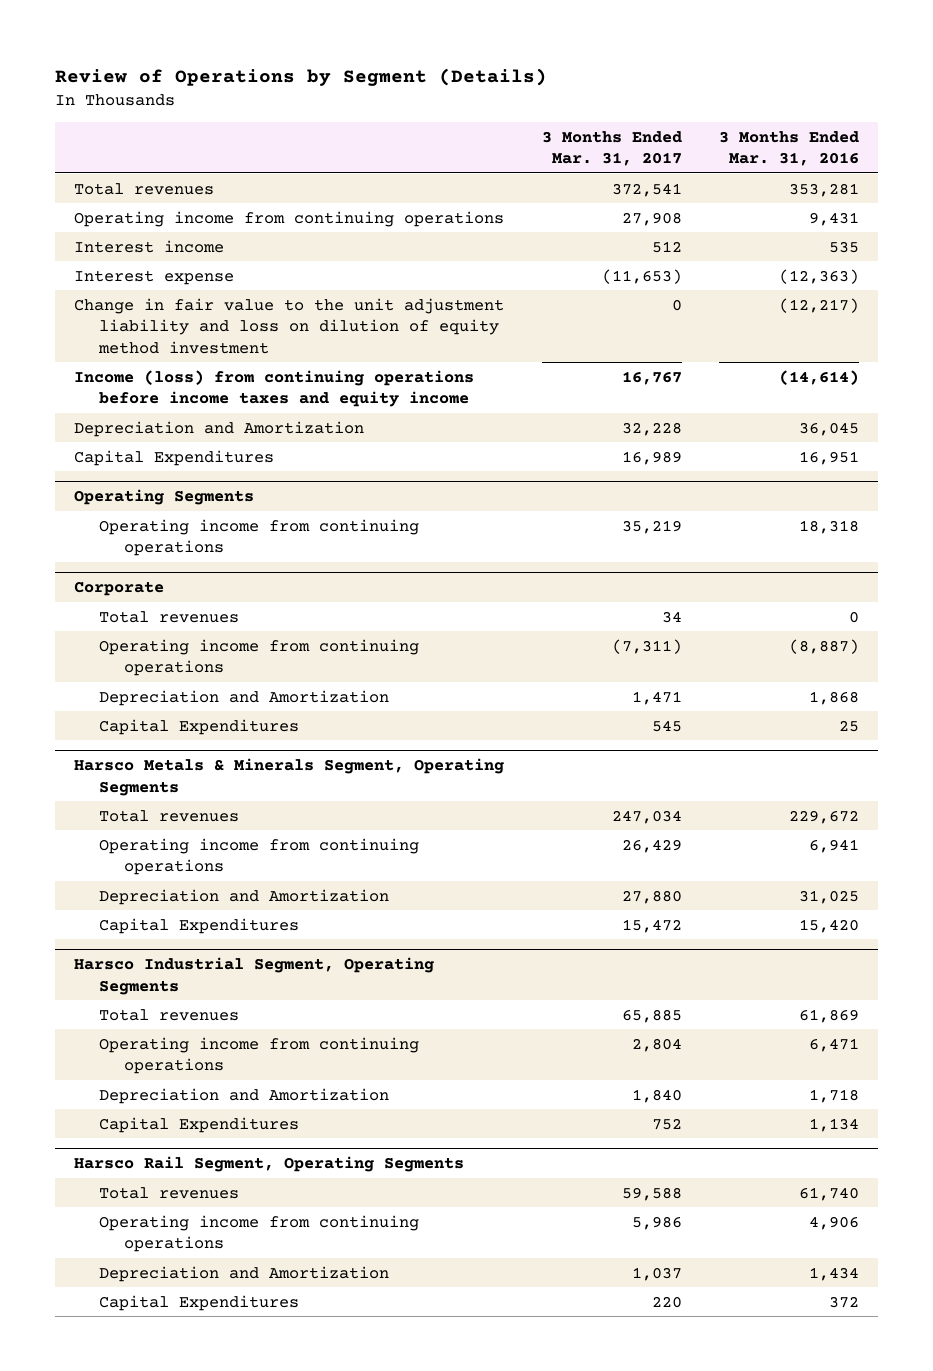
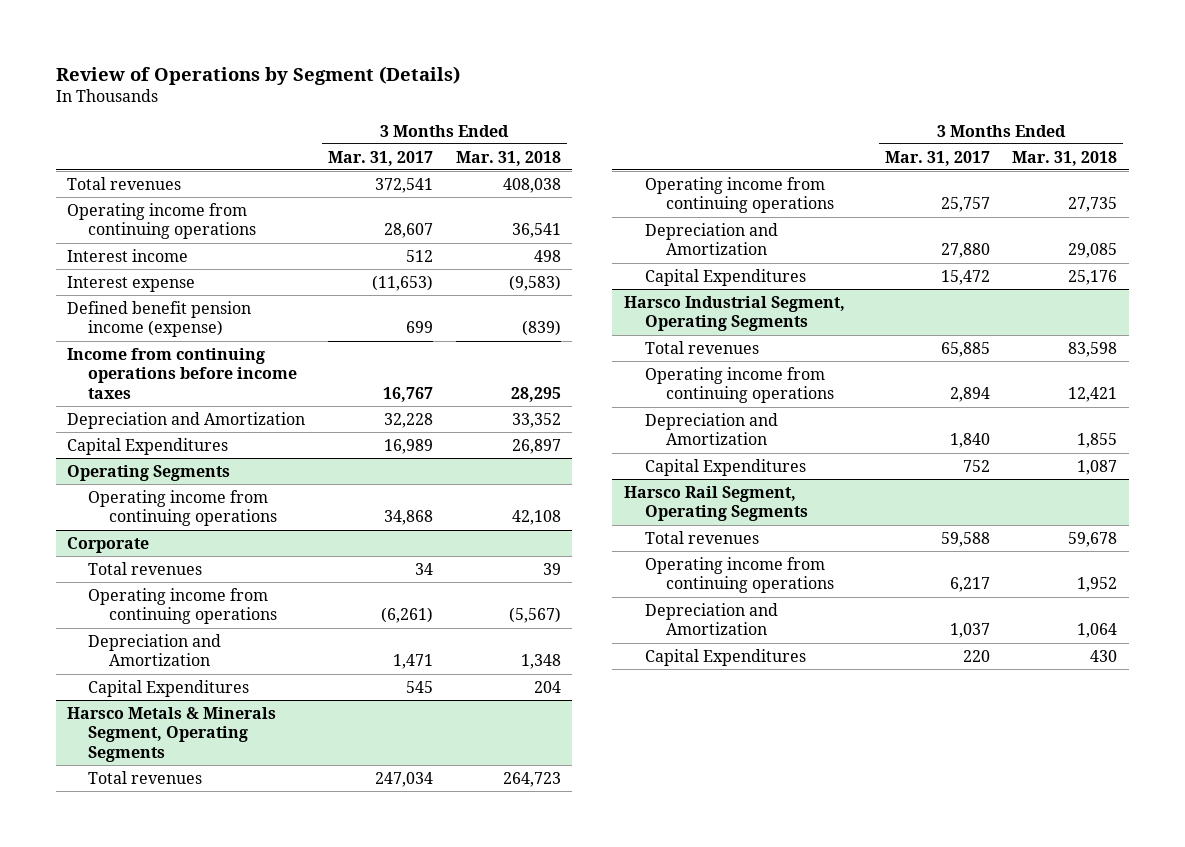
- | 3 Months Ended Mar. 31, 2017 | 3 Months Ended Mar. 31, 2016
+ | 3 Months Ended Mar. 31, 2017 | 3 Months Ended Mar. 31, 2018
- Operating income from continuing operations | 27,908 | 9,431
+ Operating income from continuing operations | 28,607 | 36,541
- Change in fair value to the unit adjustment liability and loss on dilution of equity method investment | 0 | (12,217)
- Income (loss) from continuing operations before income taxes and equity income | 16,767 | (14,614)
+ Defined benefit pension income (expense) | 699 | (839)
+ Income from continuing operations before income taxes | 16,767 | 28,295
@ Operating Segments
- Operating income from continuing operations | 35,219 | 18,318
+ Operating income from continuing operations | 34,868 | 42,108
@ Corporate
- Operating income from continuing operations | (7,311) | (8,887)
+ Operating income from continuing operations | (6,261) | (5,567)
@ Harsco Metals & Minerals Segment, Operating Segments
- Operating income from continuing operations | 26,429 | 6,941
+ Operating income from continuing operations | 25,757 | 27,735
@ Harsco Industrial Segment, Operating Segments
- Operating income from continuing operations | 2,804 | 6,471
+ Operating income from continuing operations | 2,894 | 12,421
@ Harsco Rail Segment, Operating Segments
- Operating income from continuing operations | 5,986 | 4,906
+ Operating income from continuing operations | 6,217 | 1,952

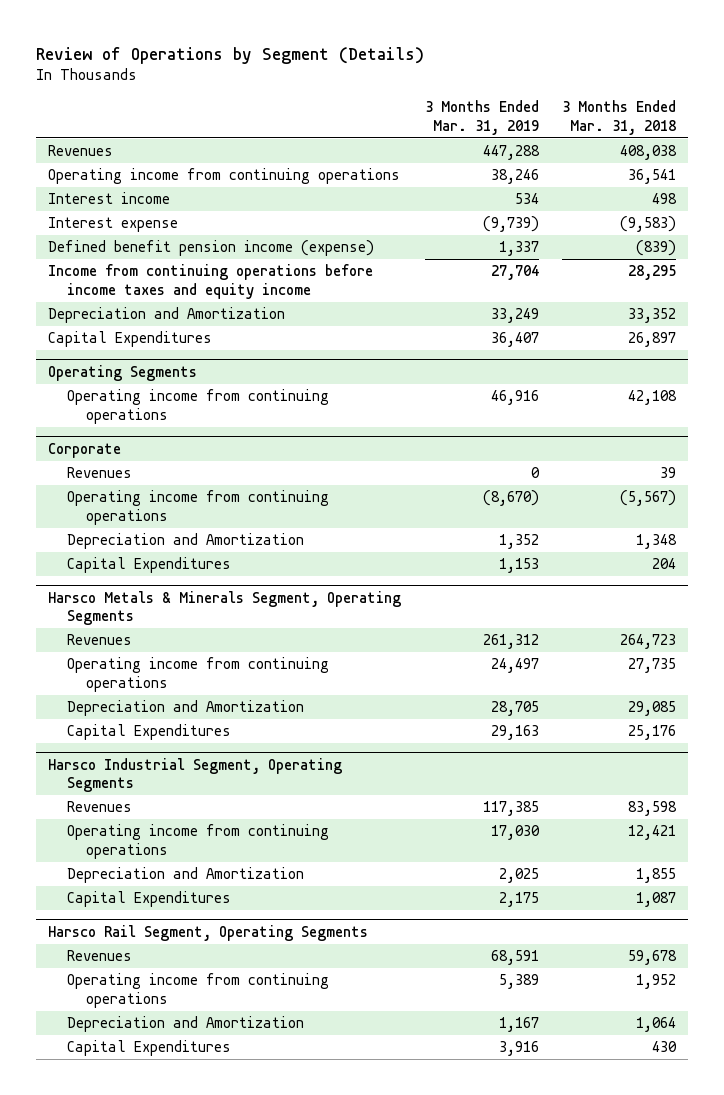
- | 3 Months Ended Mar. 31, 2017 | 3 Months Ended Mar. 31, 2018
+ | 3 Months Ended Mar. 31, 2019 | 3 Months Ended Mar. 31, 2018
- Total revenues | 372,541 | 408,038
+ Revenues | 447,288 | 408,038
- Income from continuing operations before income taxes | 16,767 | 28,295
+ Income from continuing operations before income taxes and equity income | 27,704 | 28,295
@ Corporate
- Total revenues | 34 | 39
+ Revenues | 0 | 39
@ Harsco Metals & Minerals Segment, Operating Segments
- Total revenues | 247,034 | 264,723
+ Revenues | 261,312 | 264,723
@ Harsco Industrial Segment, Operating Segments
- Total revenues | 65,885 | 83,598
+ Revenues | 117,385 | 83,598
@ Harsco Rail Segment, Operating Segments
- Total revenues | 59,588 | 59,678
+ Revenues | 68,591 | 59,678

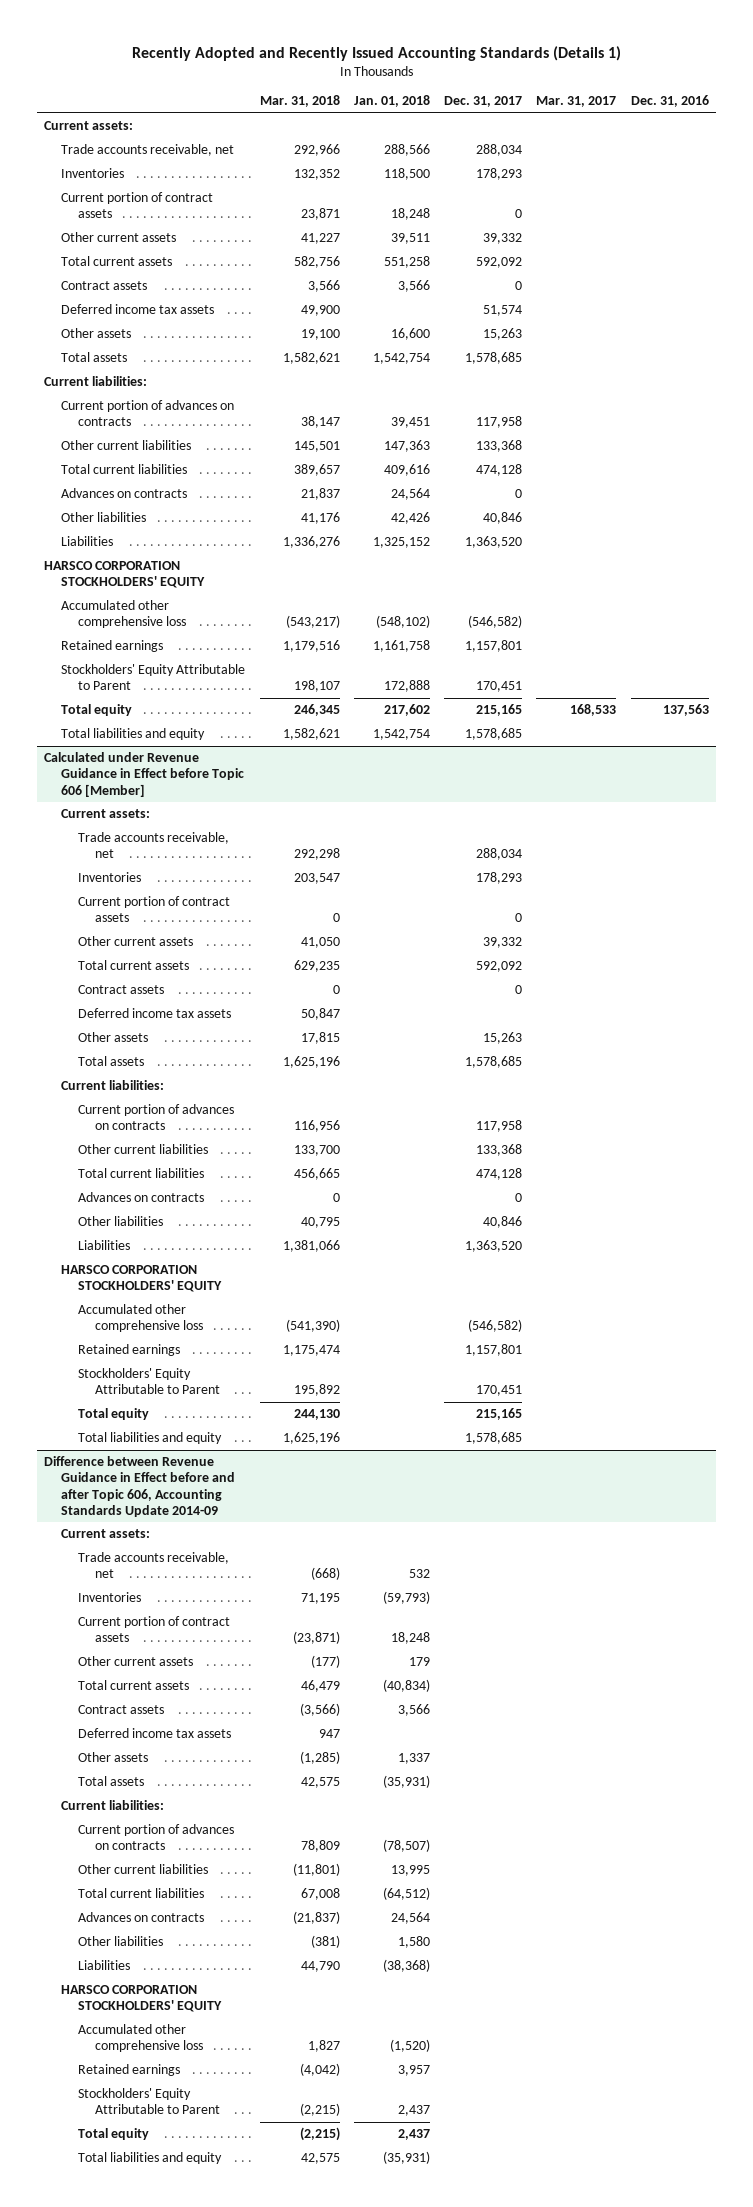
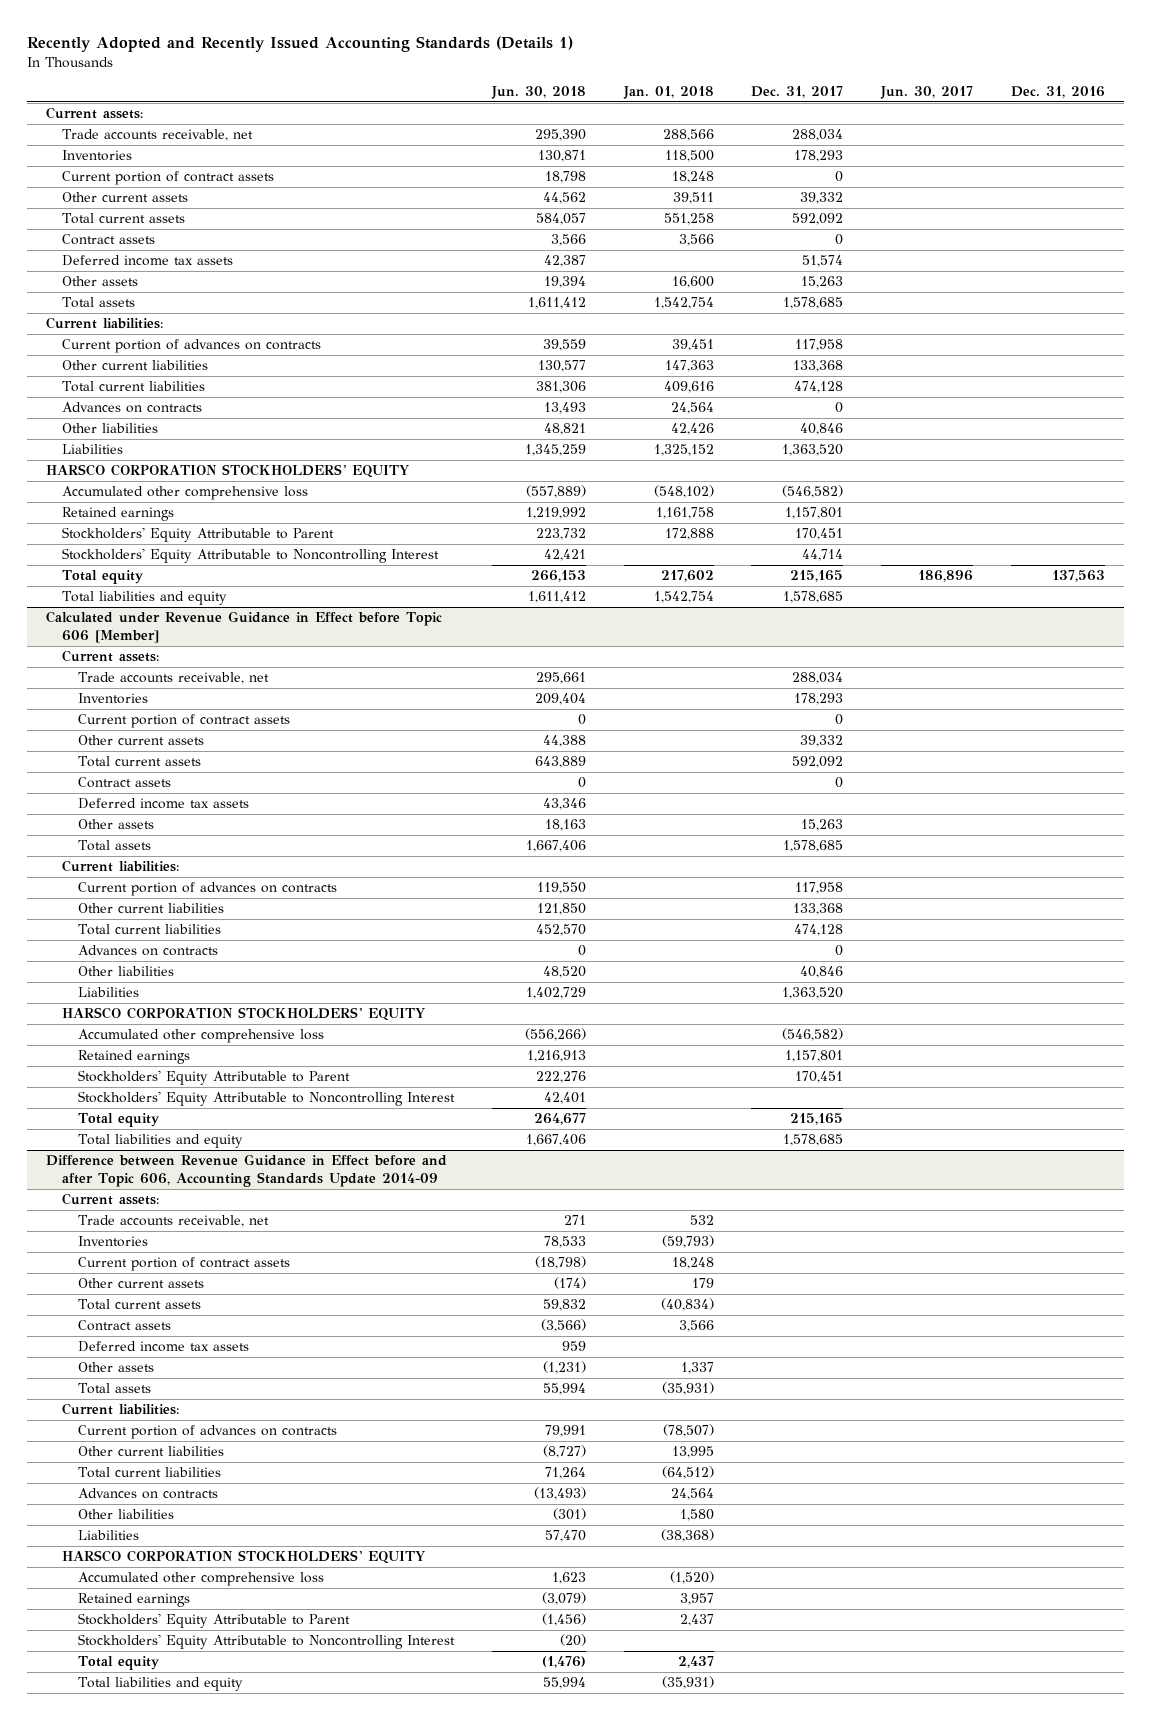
- | Mar. 31, 2018 | Jan. 01, 2018 | Dec. 31, 2017 | Mar. 31, 2017 | Dec. 31, 2016
+ | Jun. 30, 2018 | Jan. 01, 2018 | Dec. 31, 2017 | Jun. 30, 2017 | Dec. 31, 2016
+ Stockholders' Equity Attributable to Noncontrolling Interest | 42,421 | | 44,714 | |
@ Calculated under Revenue Guidance in Effect before Topic 606 [Member]
+ Stockholders' Equity Attributable to Noncontrolling Interest | 42,401 | | | |
@ Difference between Revenue Guidance in Effect before and after Topic 606, Accounting Standards Update 2014-09
+ Stockholders' Equity Attributable to Noncontrolling Interest | (20) | | | |

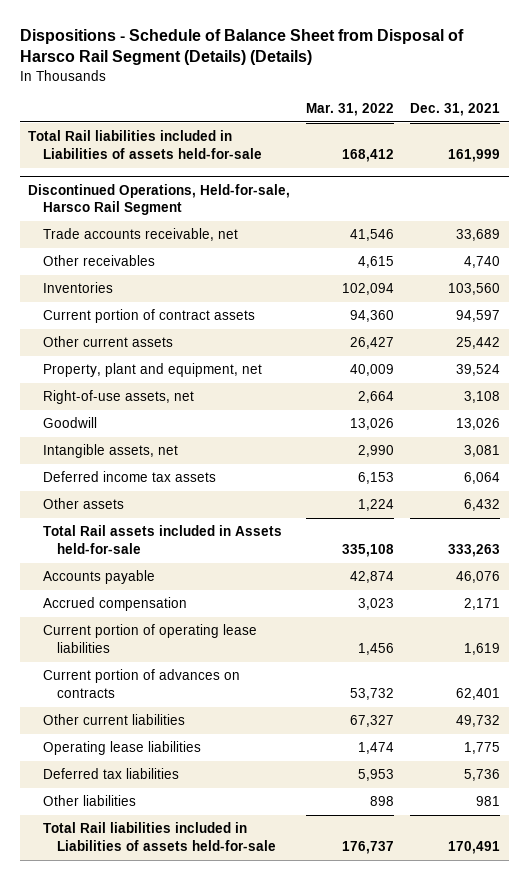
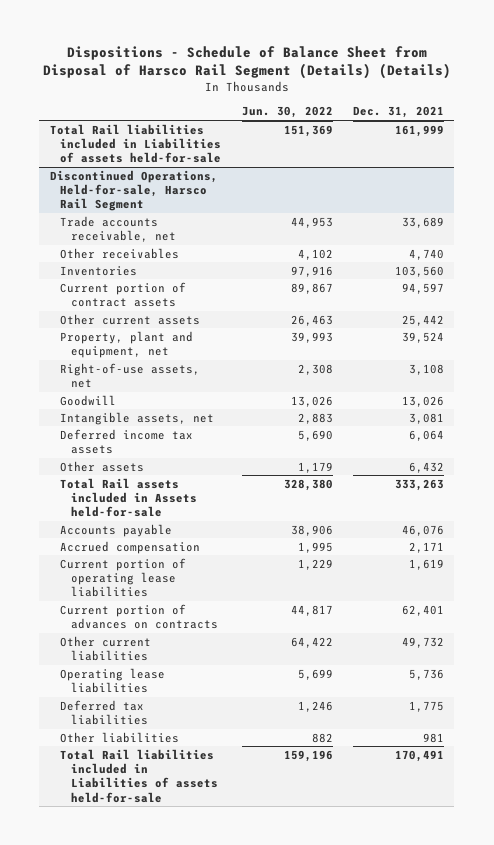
- | Mar. 31, 2022 | Dec. 31, 2021
+ | Jun. 30, 2022 | Dec. 31, 2021
@ Discontinued Operations, Held-for-sale, Harsco Rail Segment
- Operating lease liabilities | 1,474 | 1,775
- Deferred tax liabilities | 5,953 | 5,736
+ Operating lease liabilities | 5,699 | 5,736
+ Deferred tax liabilities | 1,246 | 1,775

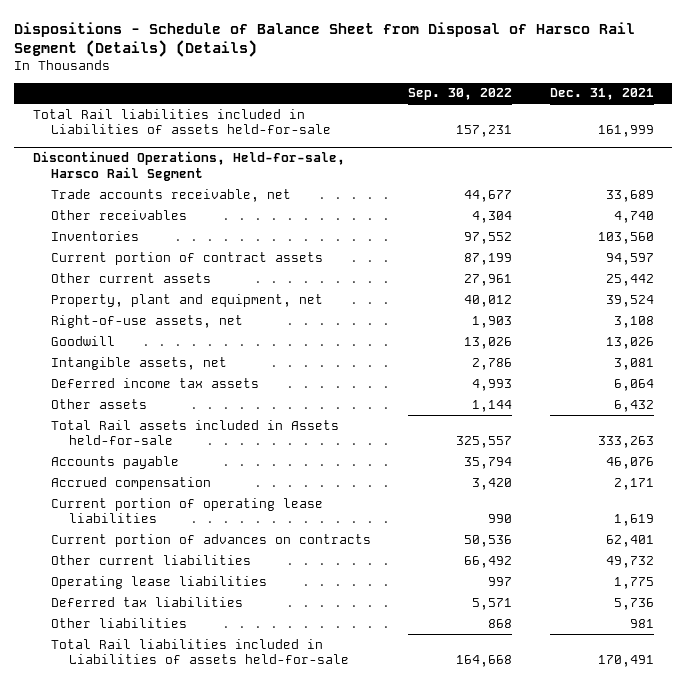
- | Jun. 30, 2022 | Dec. 31, 2021
+ | Sep. 30, 2022 | Dec. 31, 2021
@ Discontinued Operations, Held-for-sale, Harsco Rail Segment
- Operating lease liabilities | 5,699 | 5,736
- Deferred tax liabilities | 1,246 | 1,775
+ Operating lease liabilities | 997 | 1,775
+ Deferred tax liabilities | 5,571 | 5,736

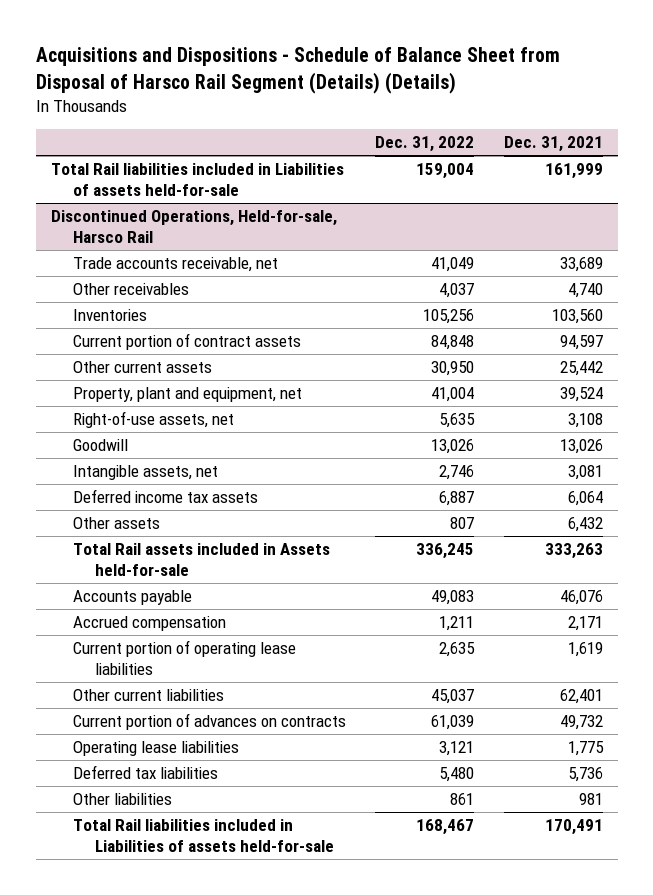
- Dispositions - Schedule of Balance Sheet from Disposal of Harsco Rail Segment (Details) (Details)
+ Acquisitions and Dispositions - Schedule of Balance Sheet from Disposal of Harsco Rail Segment (Details) (Details)
- | Sep. 30, 2022 | Dec. 31, 2021
+ | Dec. 31, 2022 | Dec. 31, 2021
- Discontinued Operations, Held-for-sale, Harsco Rail Segment
+ Discontinued Operations, Held-for-sale, Harsco Rail
- Current portion of advances on contracts | 50,536 | 62,401
- Other current liabilities | 66,492 | 49,732
+ Other current liabilities | 45,037 | 62,401
+ Current portion of advances on contracts | 61,039 | 49,732

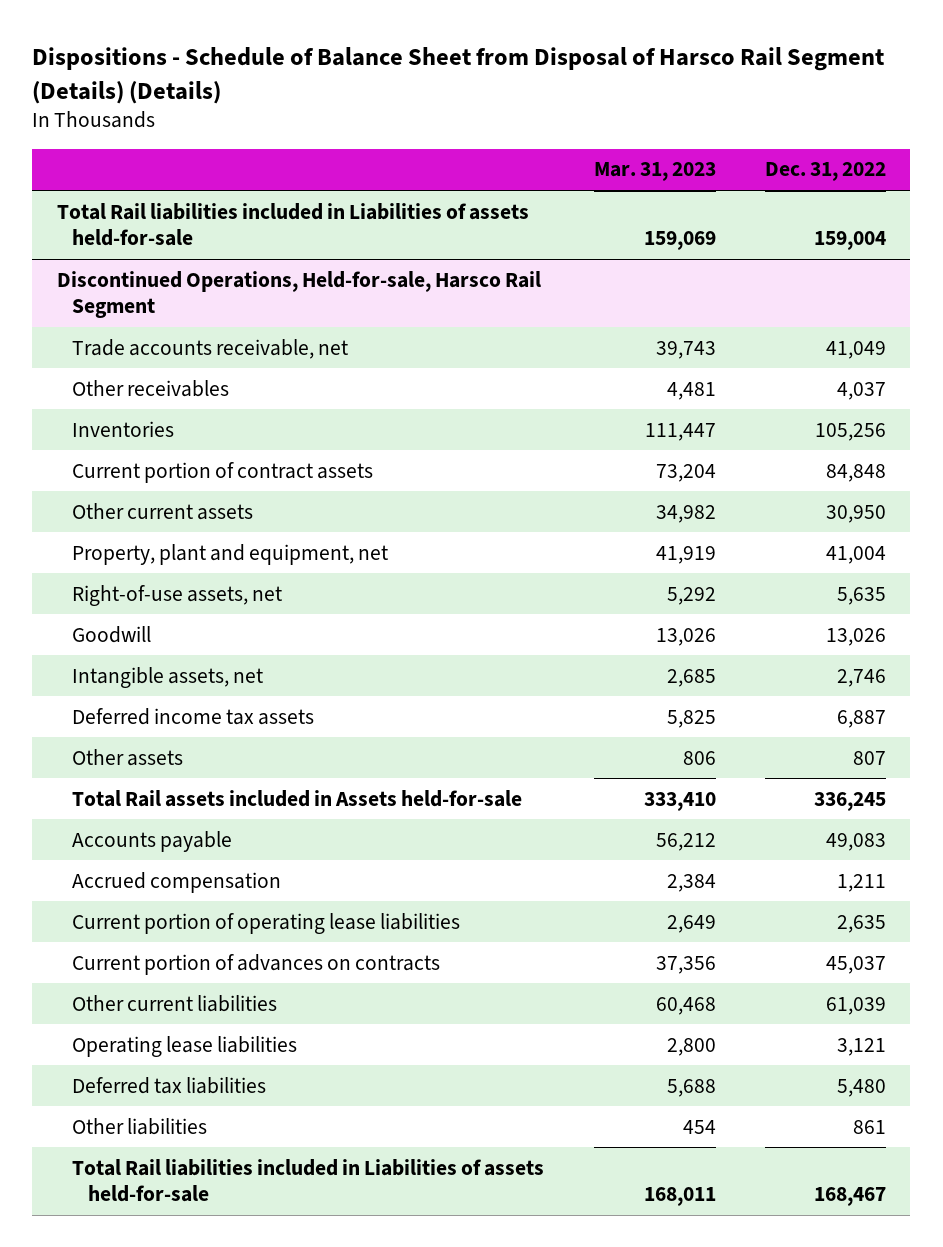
- Acquisitions and Dispositions - Schedule of Balance Sheet from Disposal of Harsco Rail Segment (Details) (Details)
+ Dispositions - Schedule of Balance Sheet from Disposal of Harsco Rail Segment (Details) (Details)
- | Dec. 31, 2022 | Dec. 31, 2021
+ | Mar. 31, 2023 | Dec. 31, 2022
- Discontinued Operations, Held-for-sale, Harsco Rail
+ Discontinued Operations, Held-for-sale, Harsco Rail Segment
- Other current liabilities | 45,037 | 62,401
- Current portion of advances on contracts | 61,039 | 49,732
+ Current portion of advances on contracts | 37,356 | 45,037
+ Other current liabilities | 60,468 | 61,039

